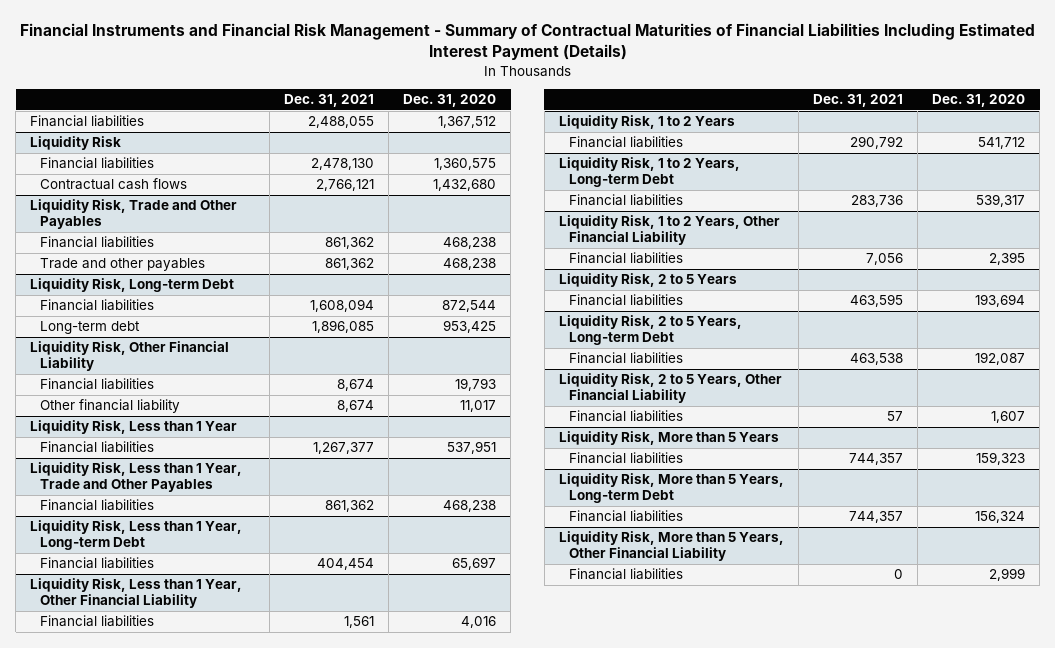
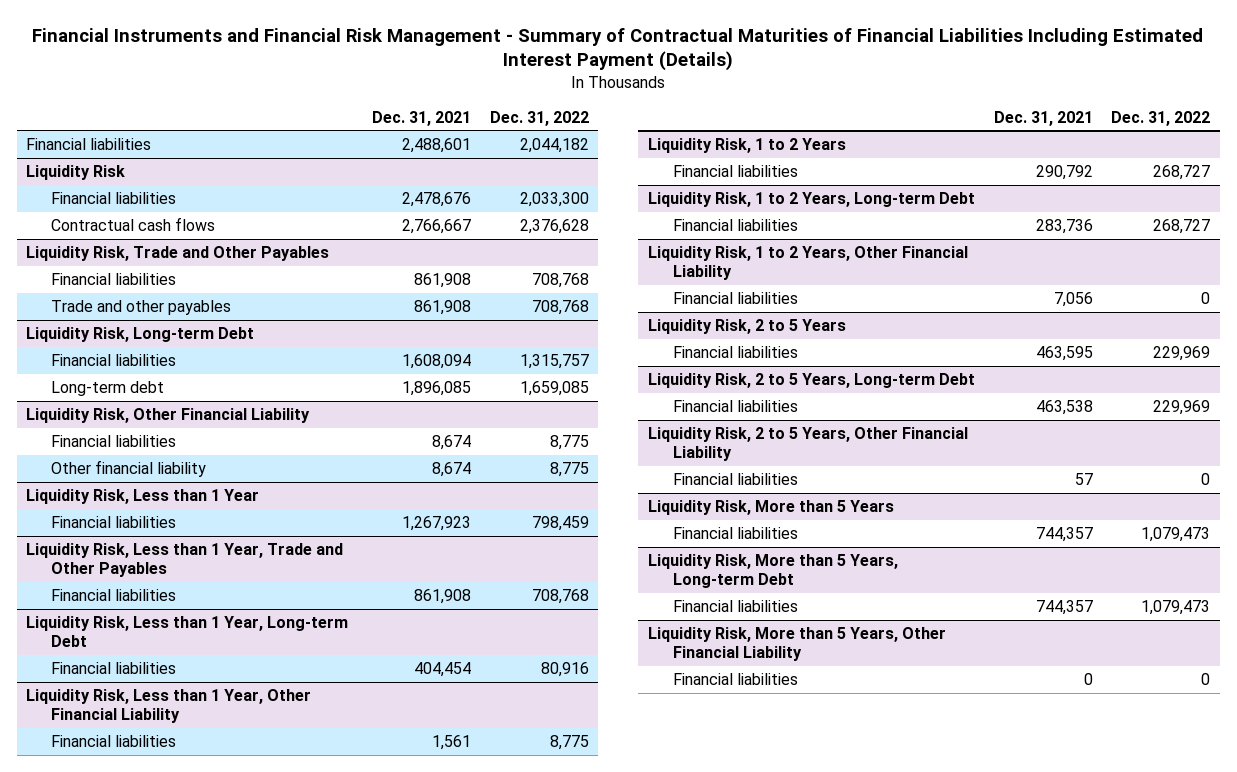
- | Dec. 31, 2021 | Dec. 31, 2020
+ | Dec. 31, 2021 | Dec. 31, 2022
- Financial liabilities | 2,488,055 | 1,367,512
+ Financial liabilities | 2,488,601 | 2,044,182
@ Liquidity Risk
- Financial liabilities | 2,478,130 | 1,360,575
- Contractual cash flows | 2,766,121 | 1,432,680
+ Financial liabilities | 2,478,676 | 2,033,300
+ Contractual cash flows | 2,766,667 | 2,376,628
@ Liquidity Risk, Trade and Other Payables
- Financial liabilities | 861,362 | 468,238
- Trade and other payables | 861,362 | 468,238
+ Financial liabilities | 861,908 | 708,768
+ Trade and other payables | 861,908 | 708,768
@ Liquidity Risk, Less than 1 Year
- Financial liabilities | 1,267,377 | 537,951
+ Financial liabilities | 1,267,923 | 798,459
@ Liquidity Risk, Less than 1 Year, Trade and Other Payables
- Financial liabilities | 861,362 | 468,238
+ Financial liabilities | 861,908 | 708,768

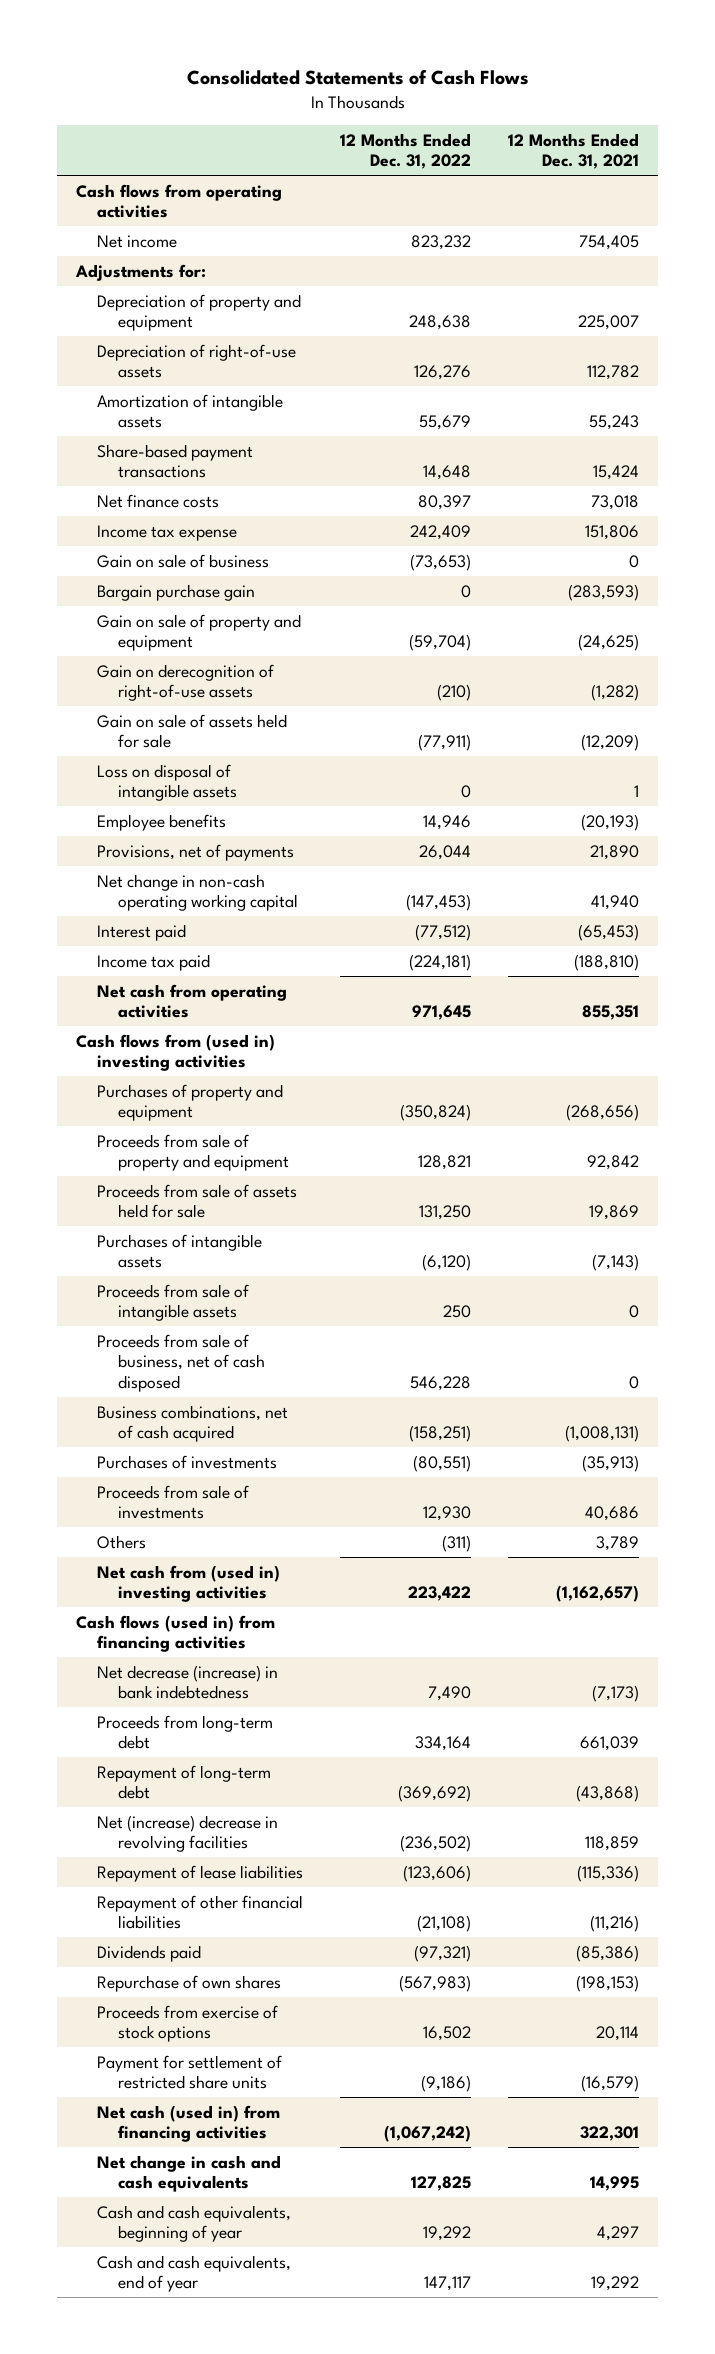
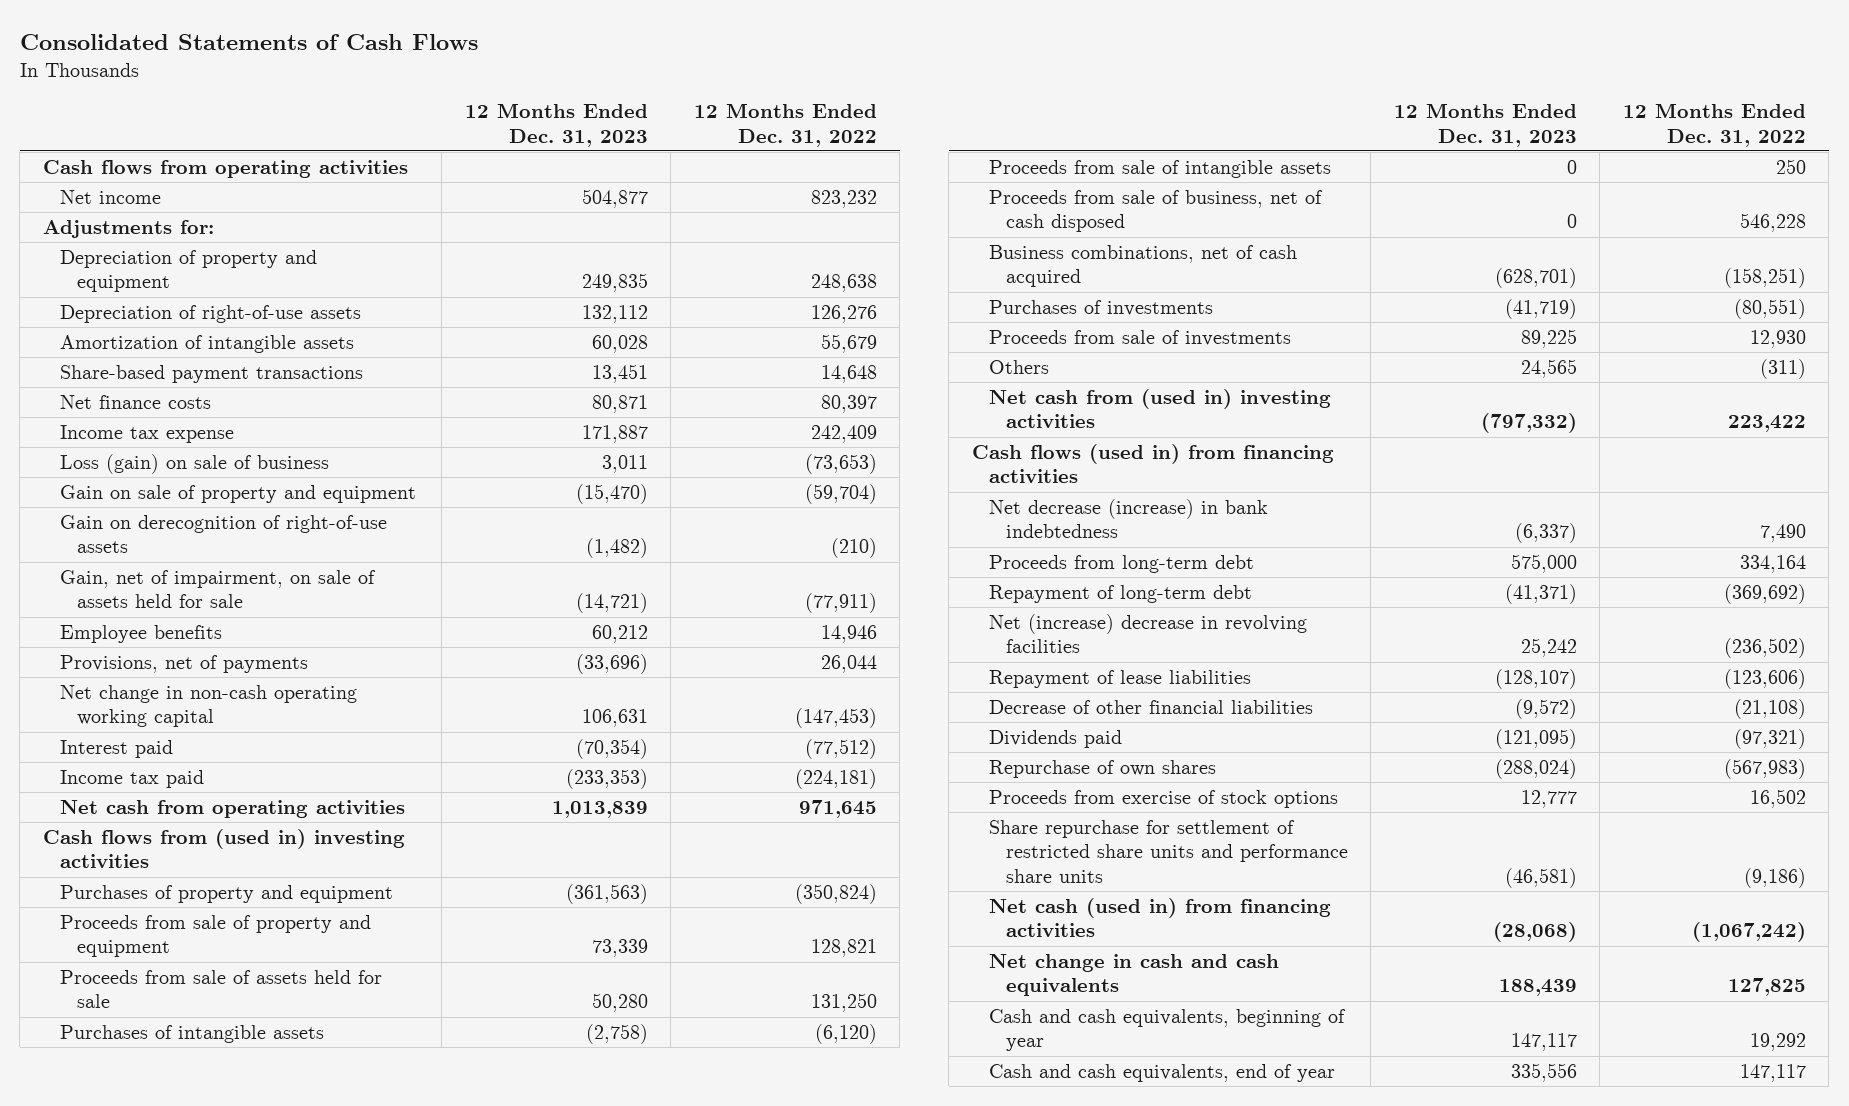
- | 12 Months Ended Dec. 31, 2022 | 12 Months Ended Dec. 31, 2021
+ | 12 Months Ended Dec. 31, 2023 | 12 Months Ended Dec. 31, 2022
- Gain on sale of business | (73,653) | 0
- Bargain purchase gain | 0 | (283,593)
+ Loss (gain) on sale of business | 3,011 | (73,653)
- Gain on sale of assets held for sale | (77,911) | (12,209)
- Loss on disposal of intangible assets | 0 | 1
+ Gain, net of impairment, on sale of assets held for sale | (14,721) | (77,911)
- Repayment of other financial liabilities | (21,108) | (11,216)
+ Decrease of other financial liabilities | (9,572) | (21,108)
- Payment for settlement of restricted share units | (9,186) | (16,579)
+ Share repurchase for settlement of restricted share units and performance share units | (46,581) | (9,186)

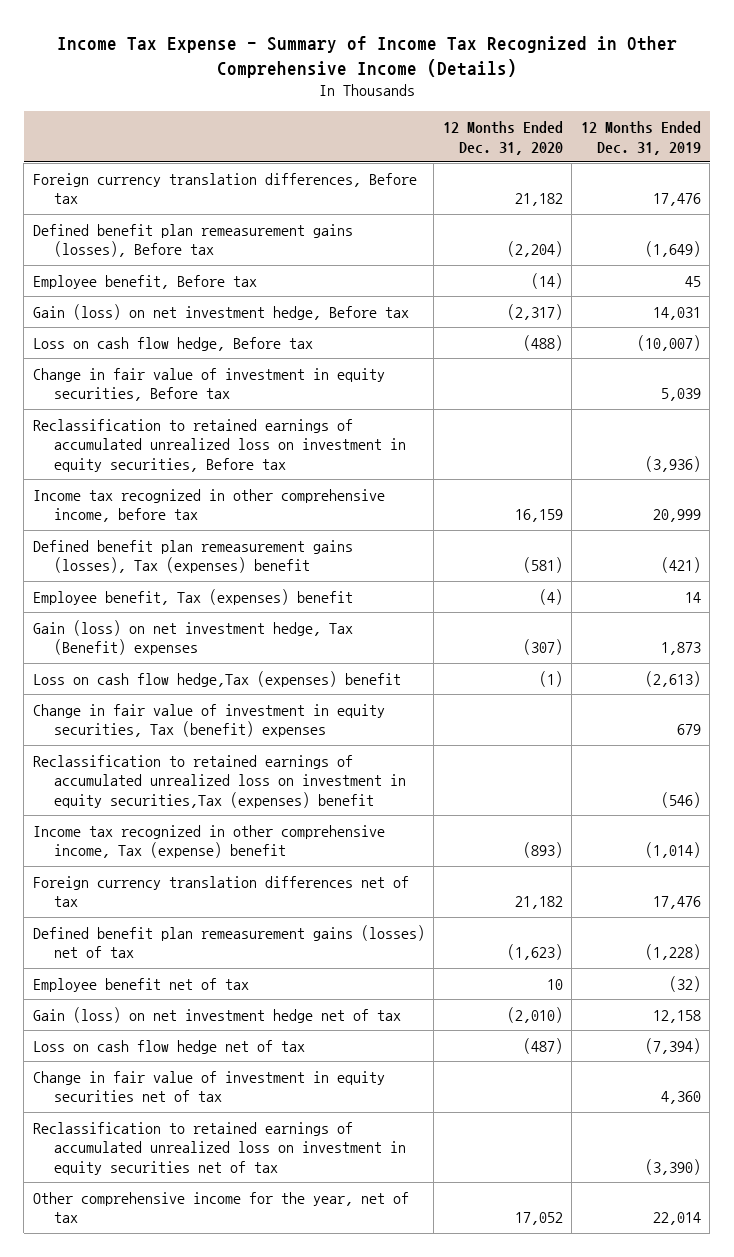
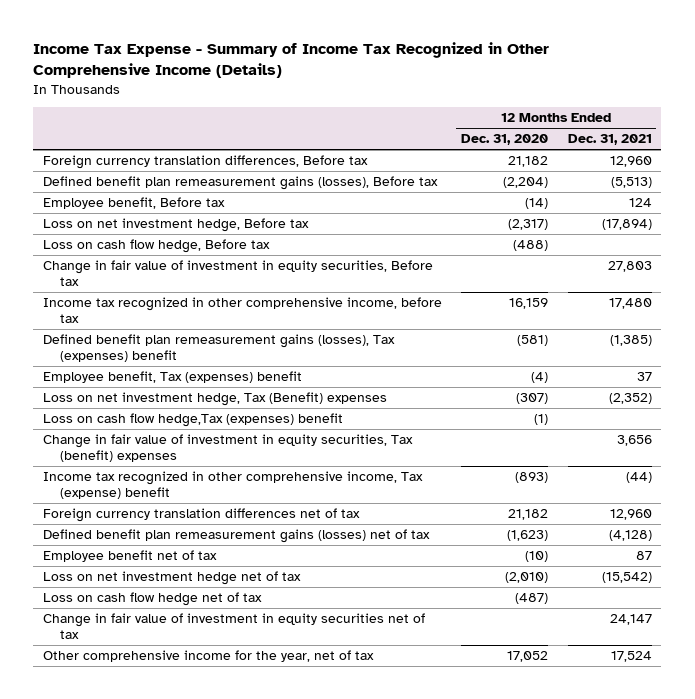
- | 12 Months Ended Dec. 31, 2020 | 12 Months Ended Dec. 31, 2019
+ | 12 Months Ended Dec. 31, 2020 | 12 Months Ended Dec. 31, 2021
- Gain (loss) on net investment hedge, Before tax | (2,317) | 14,031
+ Loss on net investment hedge, Before tax | (2,317) | (17,894)
- Reclassification to retained earnings of accumulated unrealized loss on investment in equity securities, Before tax | | (3,936)
- Gain (loss) on net investment hedge, Tax (Benefit) expenses | (307) | 1,873
+ Loss on net investment hedge, Tax (Benefit) expenses | (307) | (2,352)
- Reclassification to retained earnings of accumulated unrealized loss on investment in equity securities,Tax (expenses) benefit | | (546)
- Employee benefit net of tax | 10 | (32)
- Gain (loss) on net investment hedge net of tax | (2,010) | 12,158
+ Employee benefit net of tax | (10) | 87
+ Loss on net investment hedge net of tax | (2,010) | (15,542)
- Reclassification to retained earnings of accumulated unrealized loss on investment in equity securities net of tax | | (3,390)

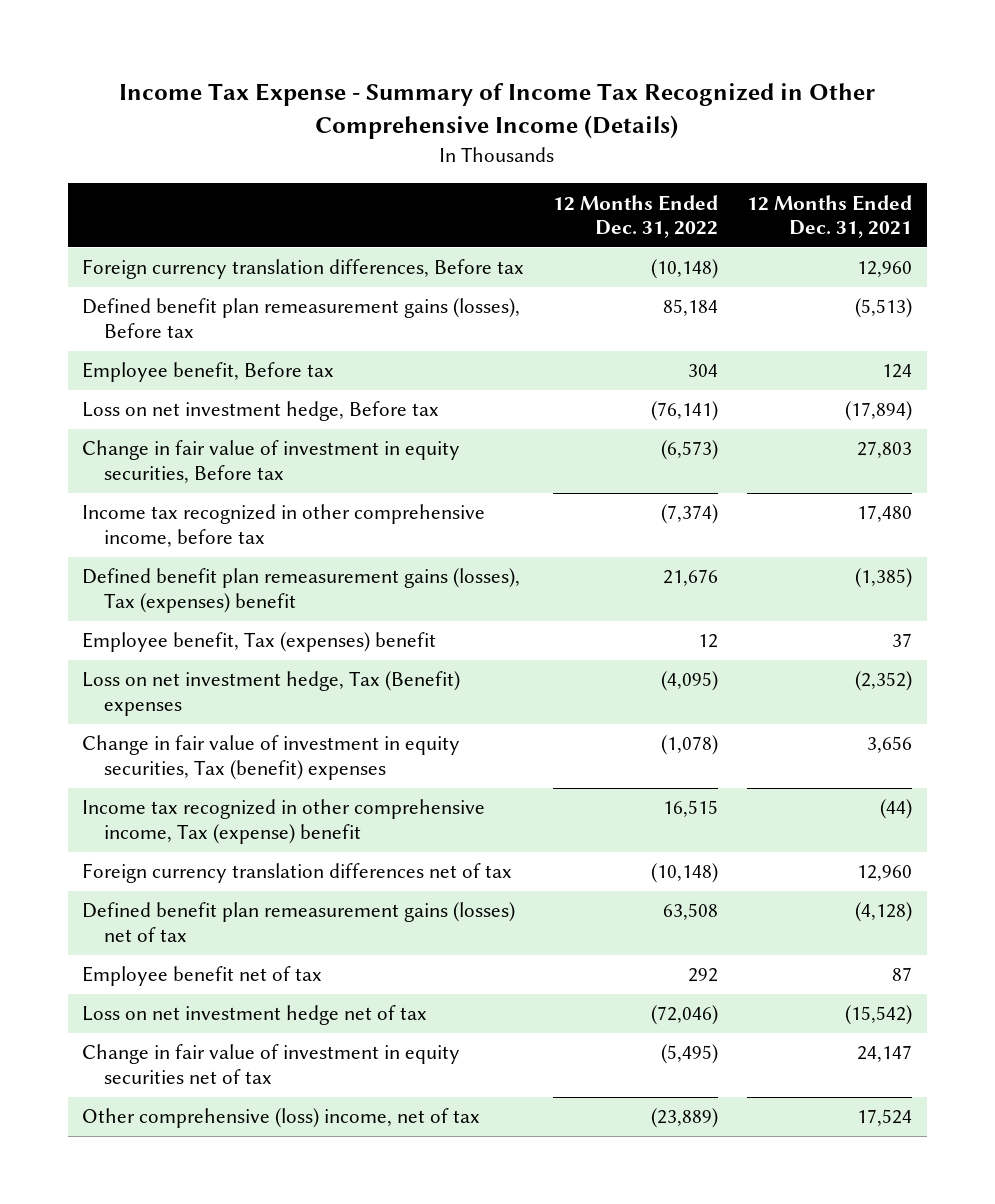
- | 12 Months Ended Dec. 31, 2020 | 12 Months Ended Dec. 31, 2021
+ | 12 Months Ended Dec. 31, 2022 | 12 Months Ended Dec. 31, 2021
- Loss on cash flow hedge, Before tax | (488) |
- Loss on cash flow hedge,Tax (expenses) benefit | (1) |
- Loss on cash flow hedge net of tax | (487) |
- Other comprehensive income for the year, net of tax | 17,052 | 17,524
+ Other comprehensive (loss) income, net of tax | (23,889) | 17,524

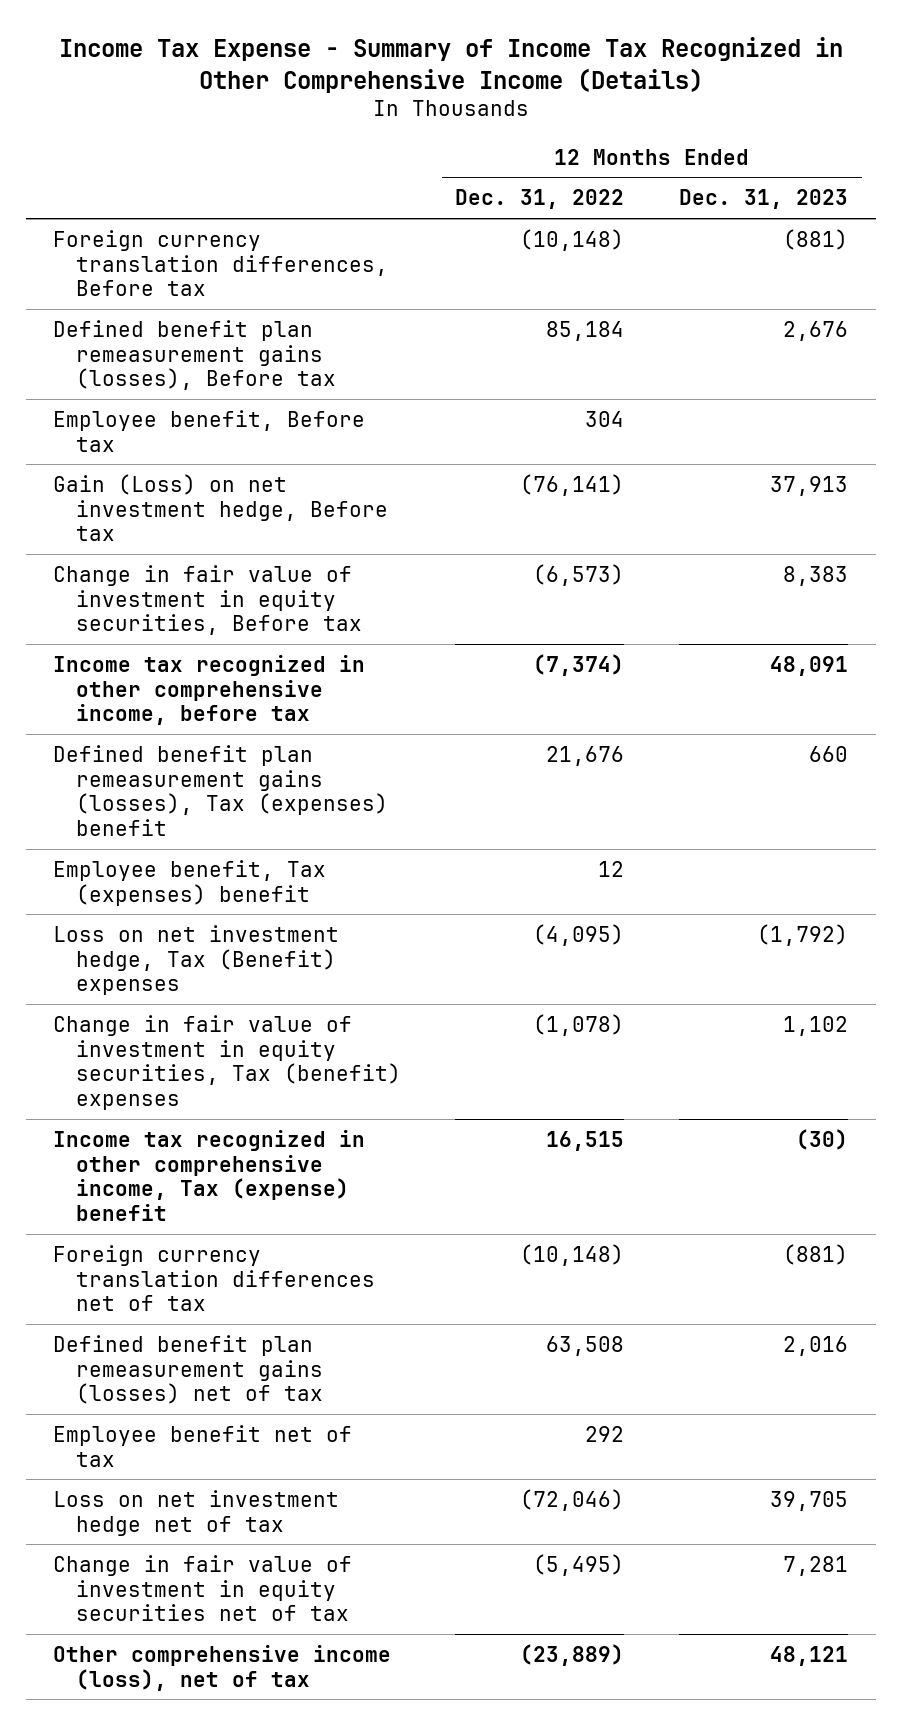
- | 12 Months Ended Dec. 31, 2022 | 12 Months Ended Dec. 31, 2021
+ | 12 Months Ended Dec. 31, 2022 | 12 Months Ended Dec. 31, 2023
- Loss on net investment hedge, Before tax | (76,141) | (17,894)
+ Gain (Loss) on net investment hedge, Before tax | (76,141) | 37,913
- Other comprehensive (loss) income, net of tax | (23,889) | 17,524
+ Other comprehensive income (loss), net of tax | (23,889) | 48,121

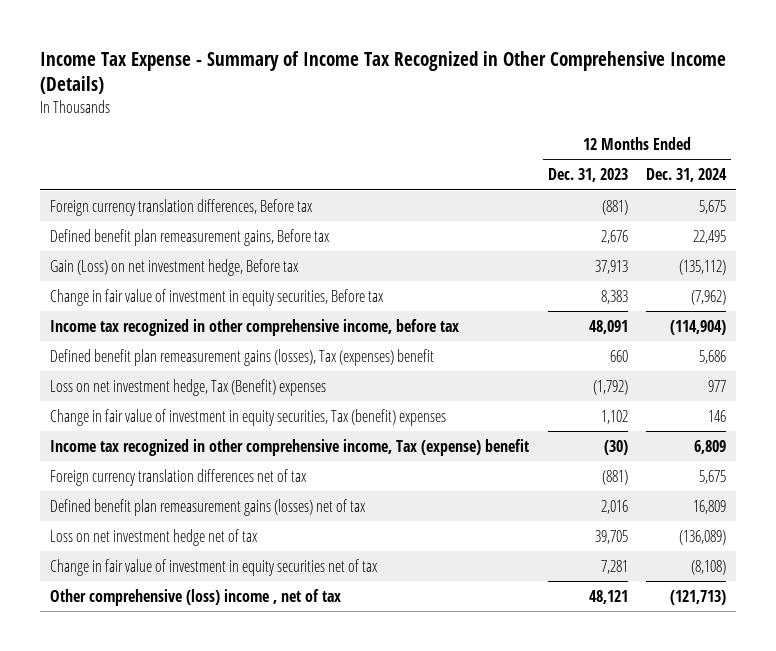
- | 12 Months Ended Dec. 31, 2022 | 12 Months Ended Dec. 31, 2023
+ | 12 Months Ended Dec. 31, 2023 | 12 Months Ended Dec. 31, 2024
- Defined benefit plan remeasurement gains (losses), Before tax | 85,184 | 2,676
- Employee benefit, Before tax | 304 |
+ Defined benefit plan remeasurement gains, Before tax | 2,676 | 22,495
- Employee benefit, Tax (expenses) benefit | 12 |
- Employee benefit net of tax | 292 |
- Other comprehensive income (loss), net of tax | (23,889) | 48,121
+ Other comprehensive (loss) income , net of tax | 48,121 | (121,713)

